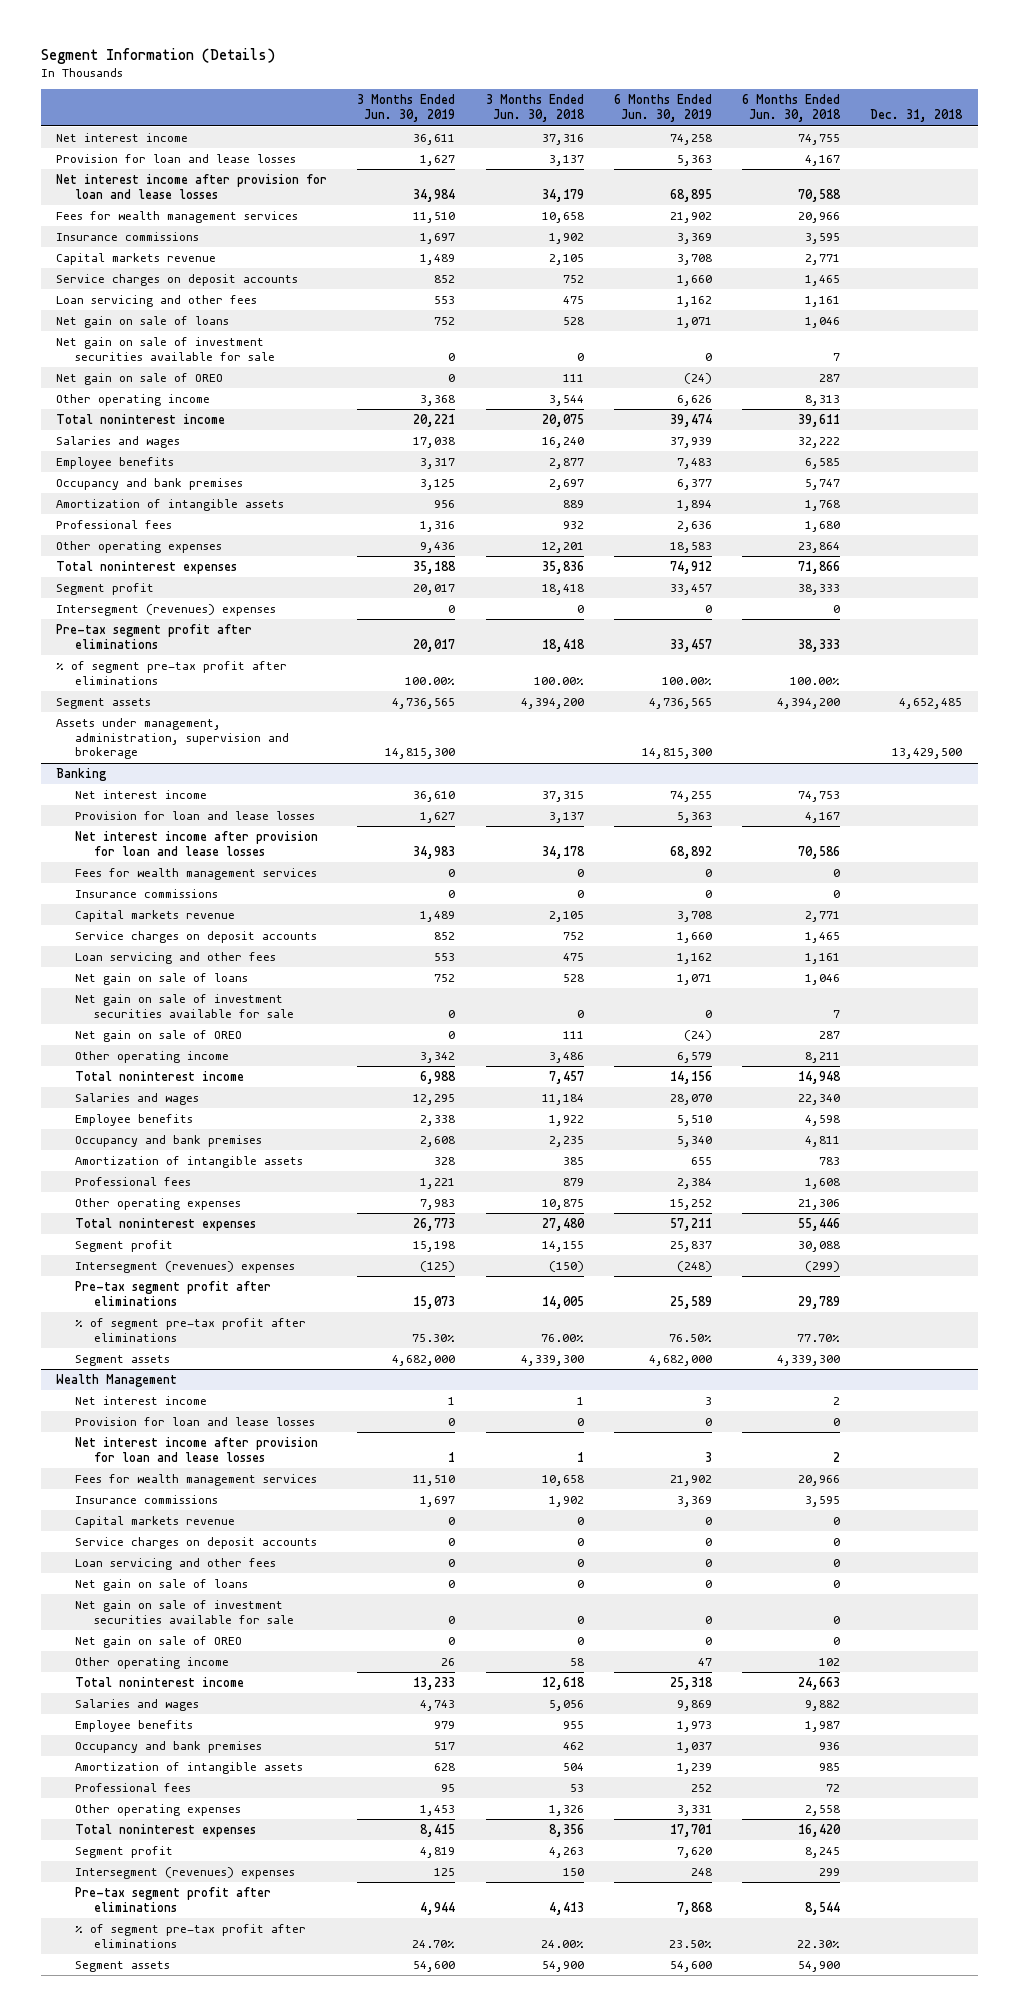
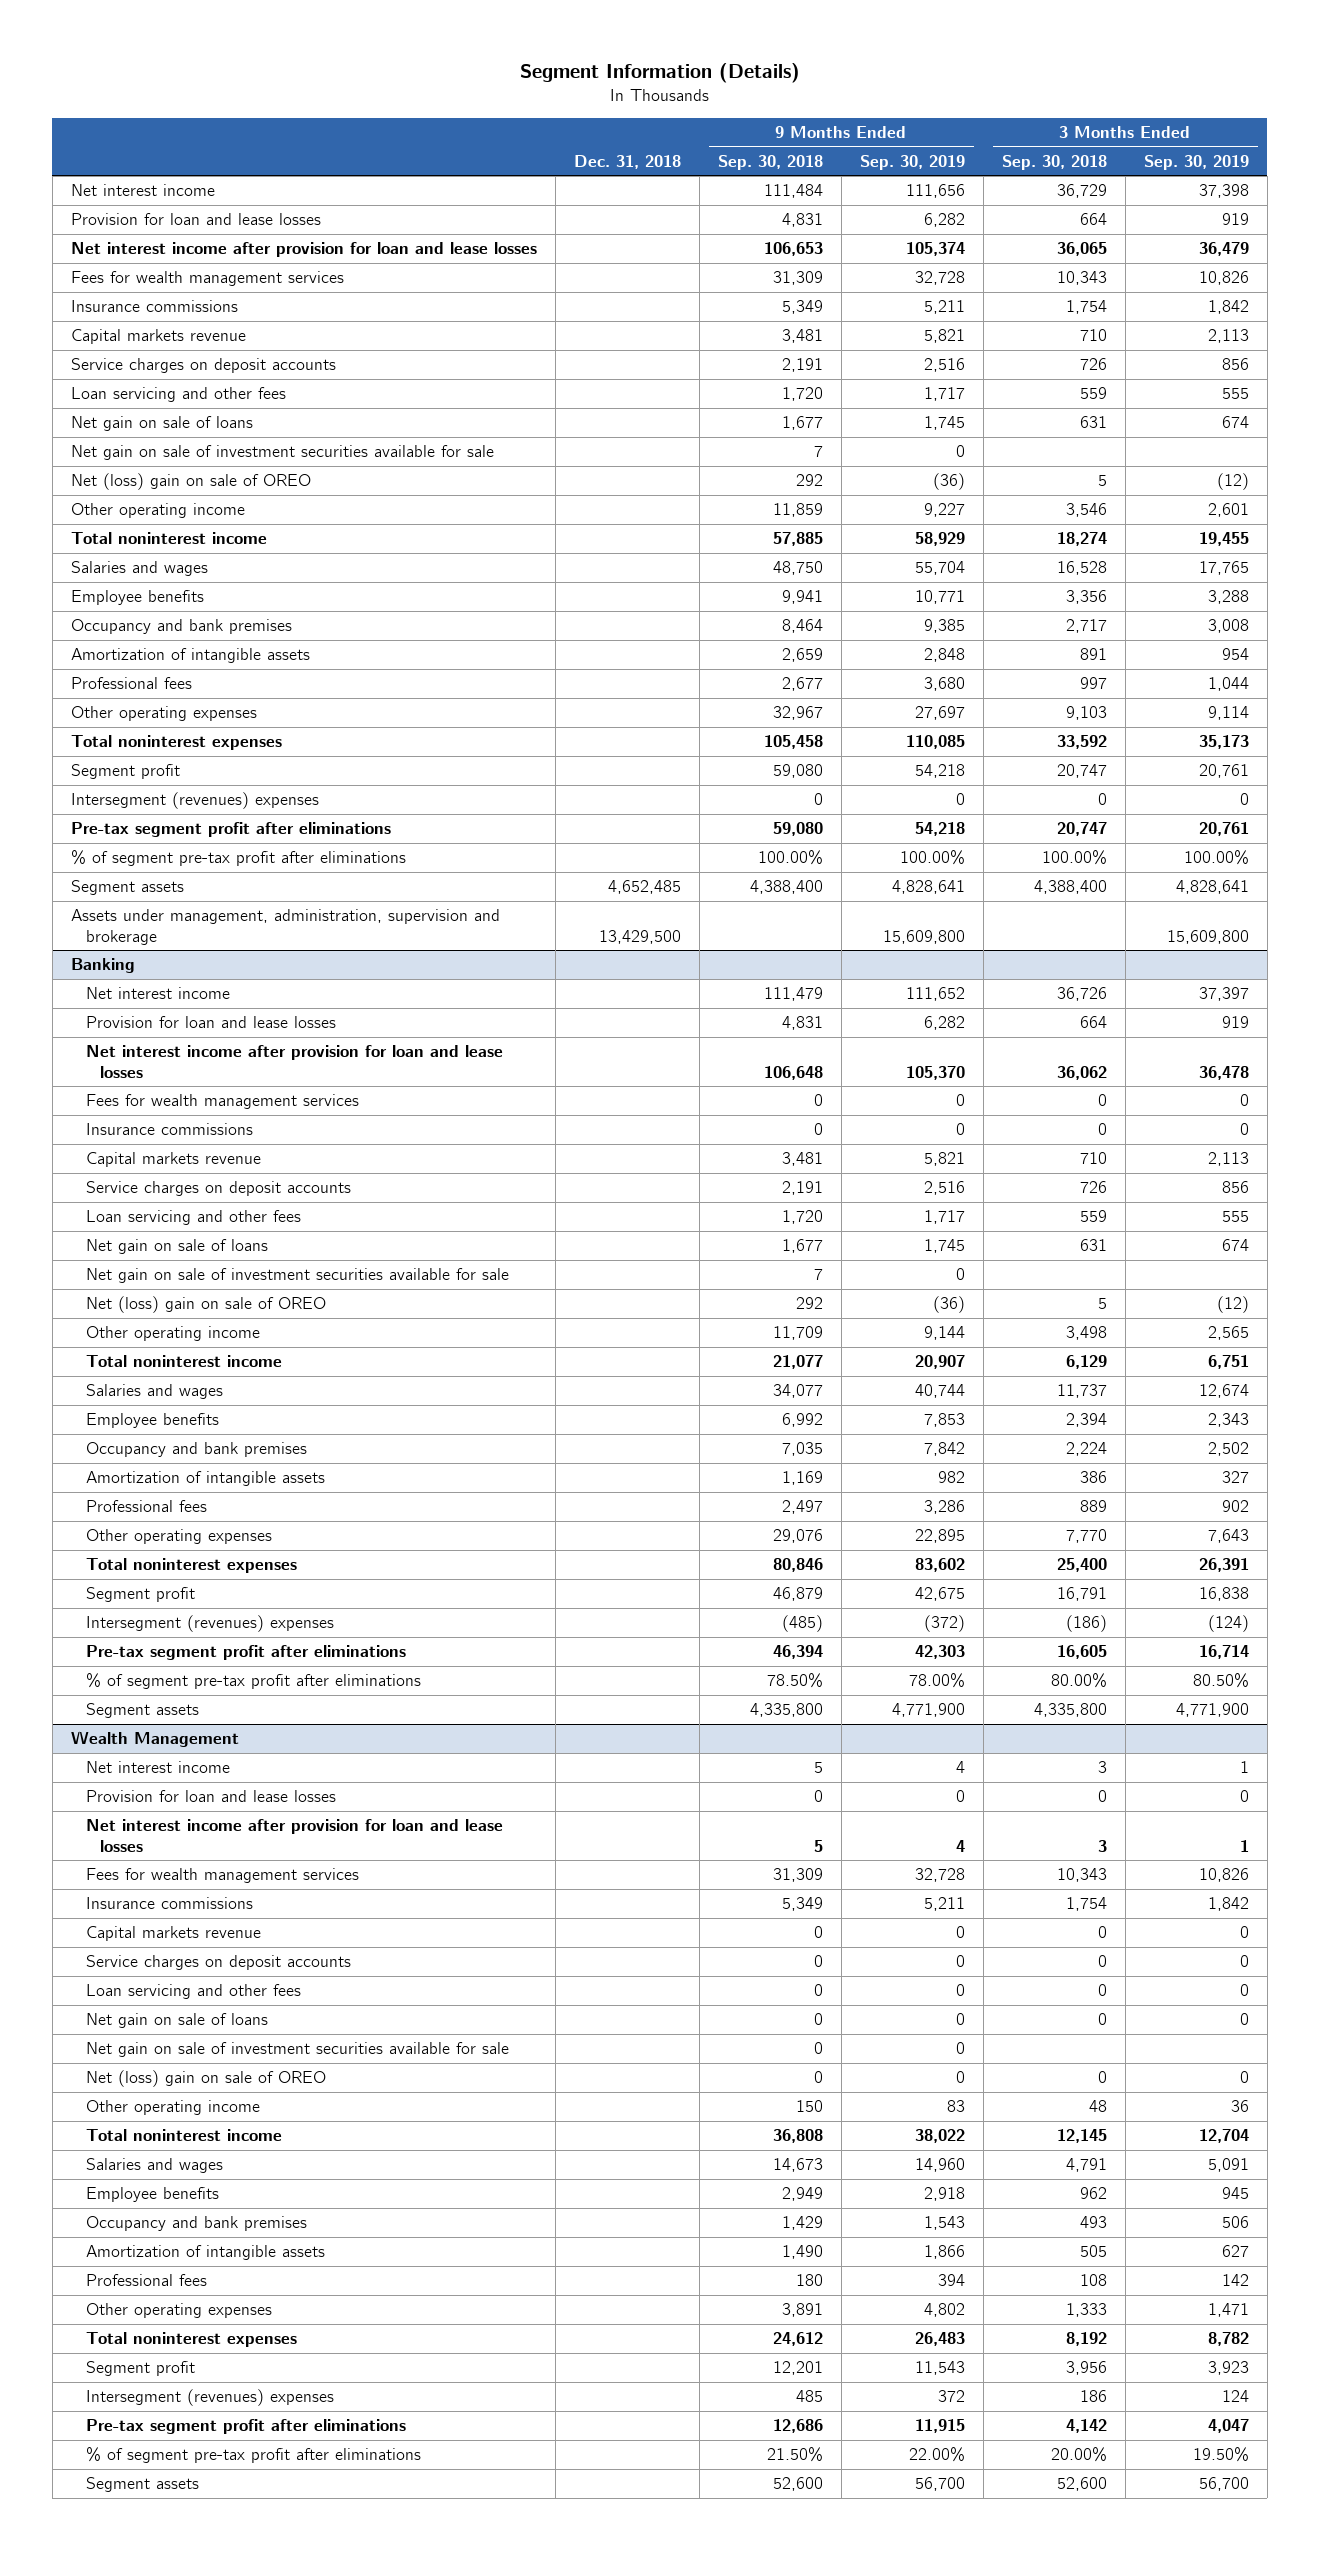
- | 3 Months Ended Jun. 30, 2019 | 3 Months Ended Jun. 30, 2018 | 6 Months Ended Jun. 30, 2019 | 6 Months Ended Jun. 30, 2018 | Dec. 31, 2018
+ | Dec. 31, 2018 | 9 Months Ended Sep. 30, 2018 | 9 Months Ended Sep. 30, 2019 | 3 Months Ended Sep. 30, 2018 | 3 Months Ended Sep. 30, 2019
- Net gain on sale of OREO | 0 | 111 | (24) | 287 |
+ Net (loss) gain on sale of OREO | | 292 | (36) | 5 | (12)
@ Banking
- Net gain on sale of OREO | 0 | 111 | (24) | 287 |
+ Net (loss) gain on sale of OREO | | 292 | (36) | 5 | (12)
@ Wealth Management
- Net gain on sale of OREO | 0 | 0 | 0 | 0 |
+ Net (loss) gain on sale of OREO | | 0 | 0 | 0 | 0

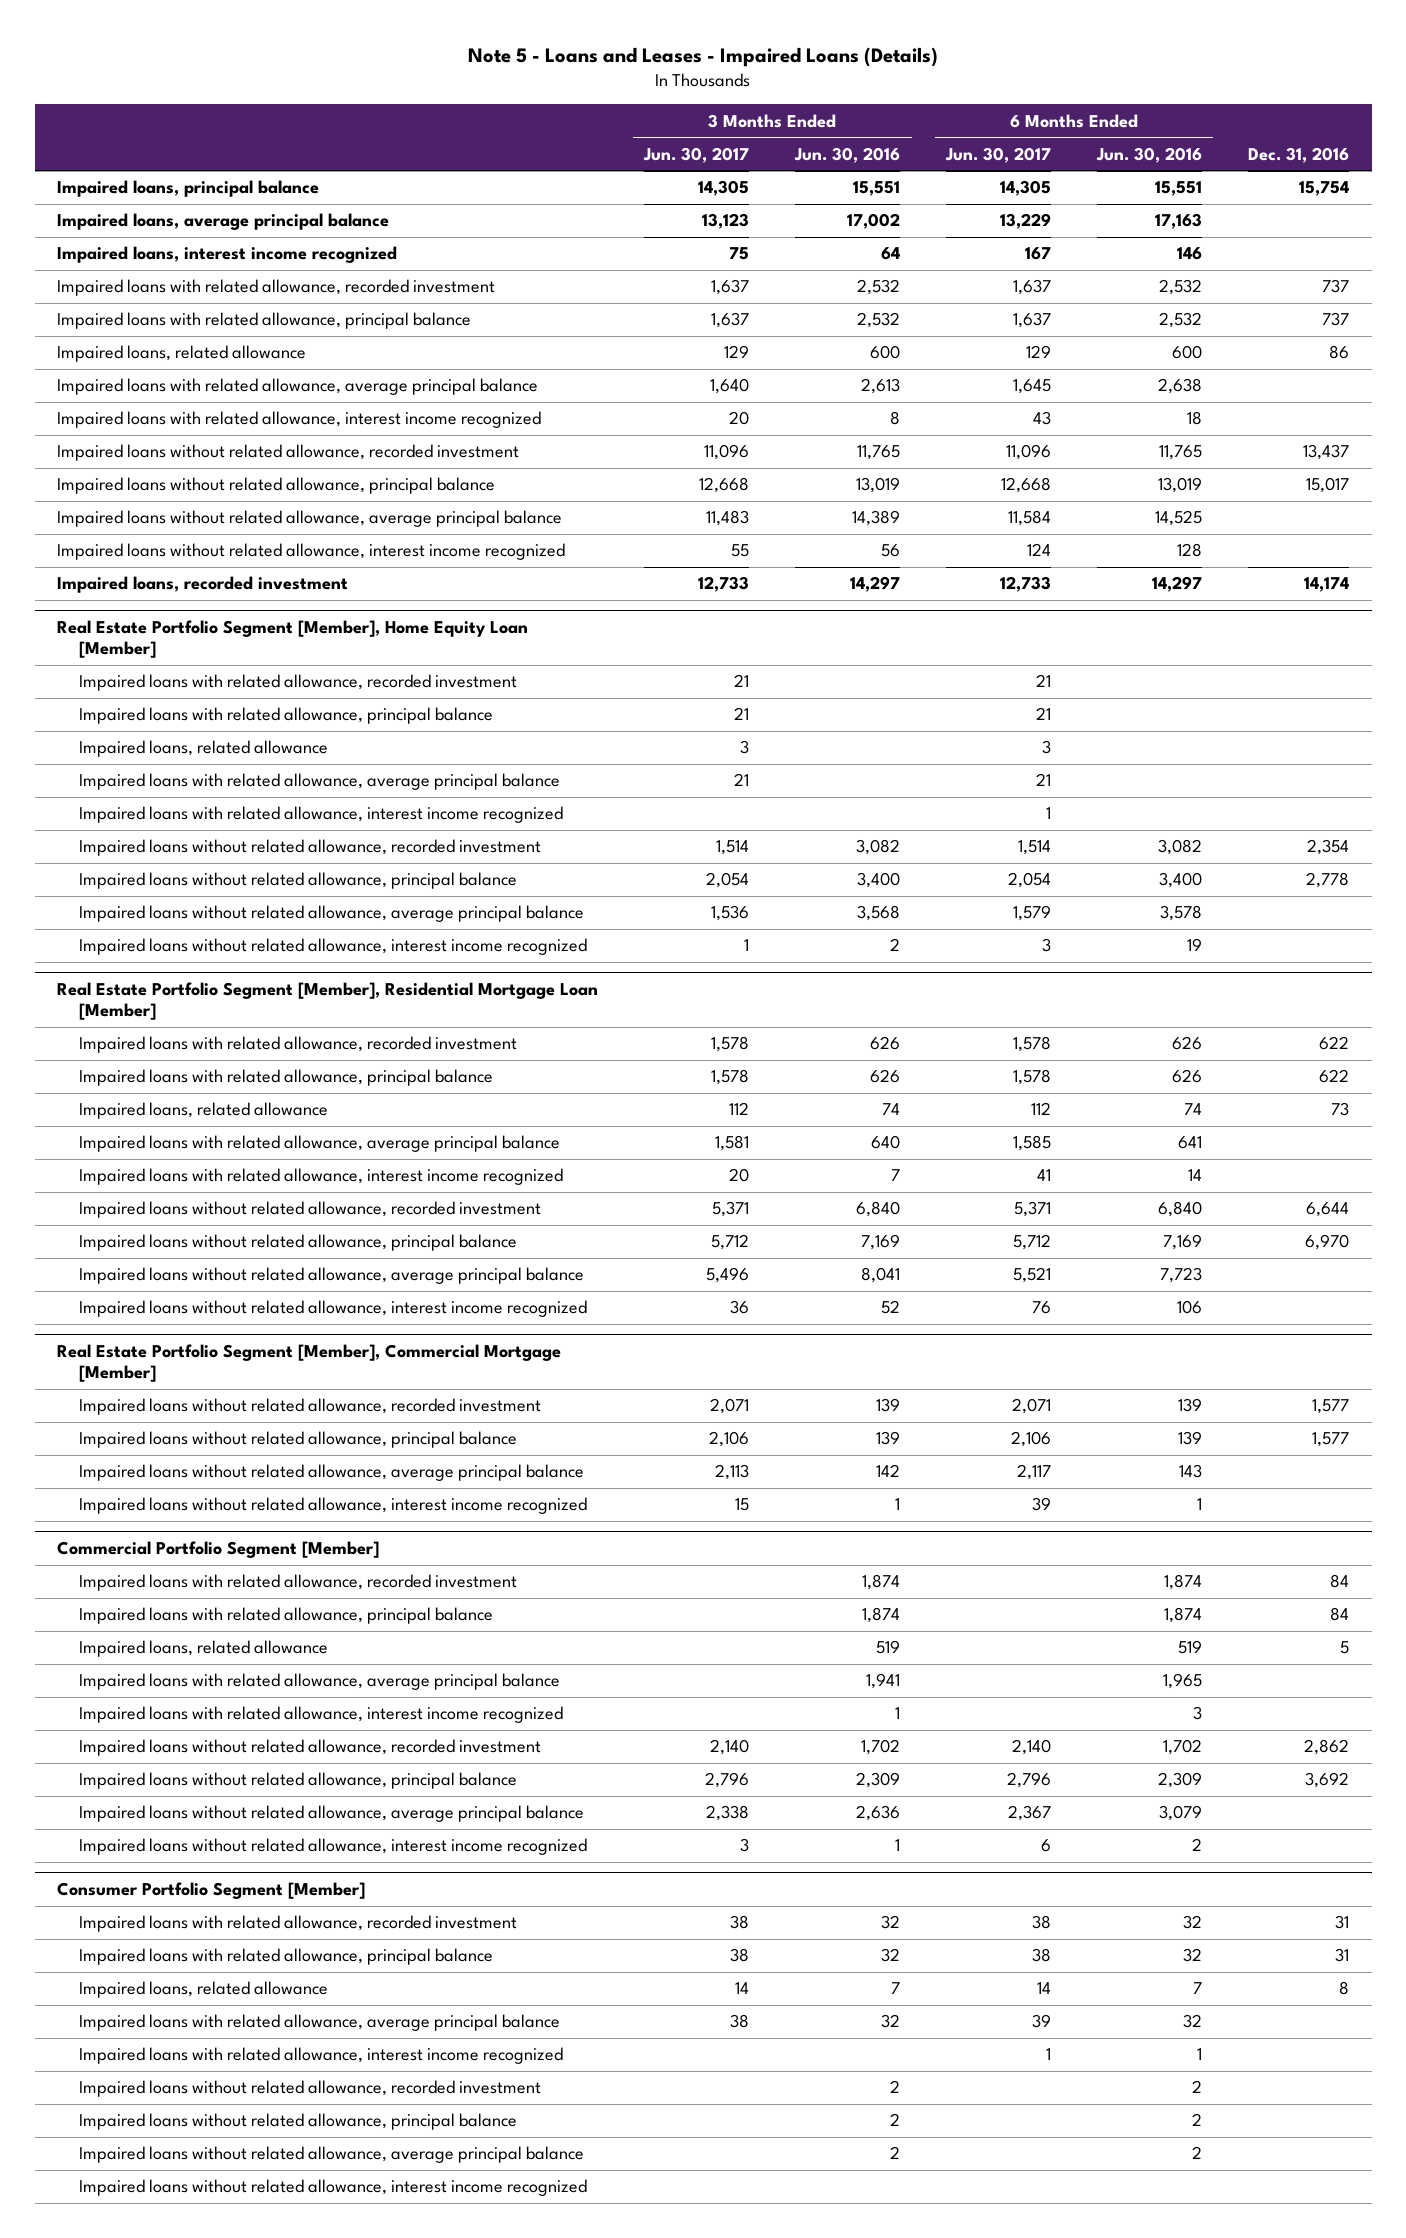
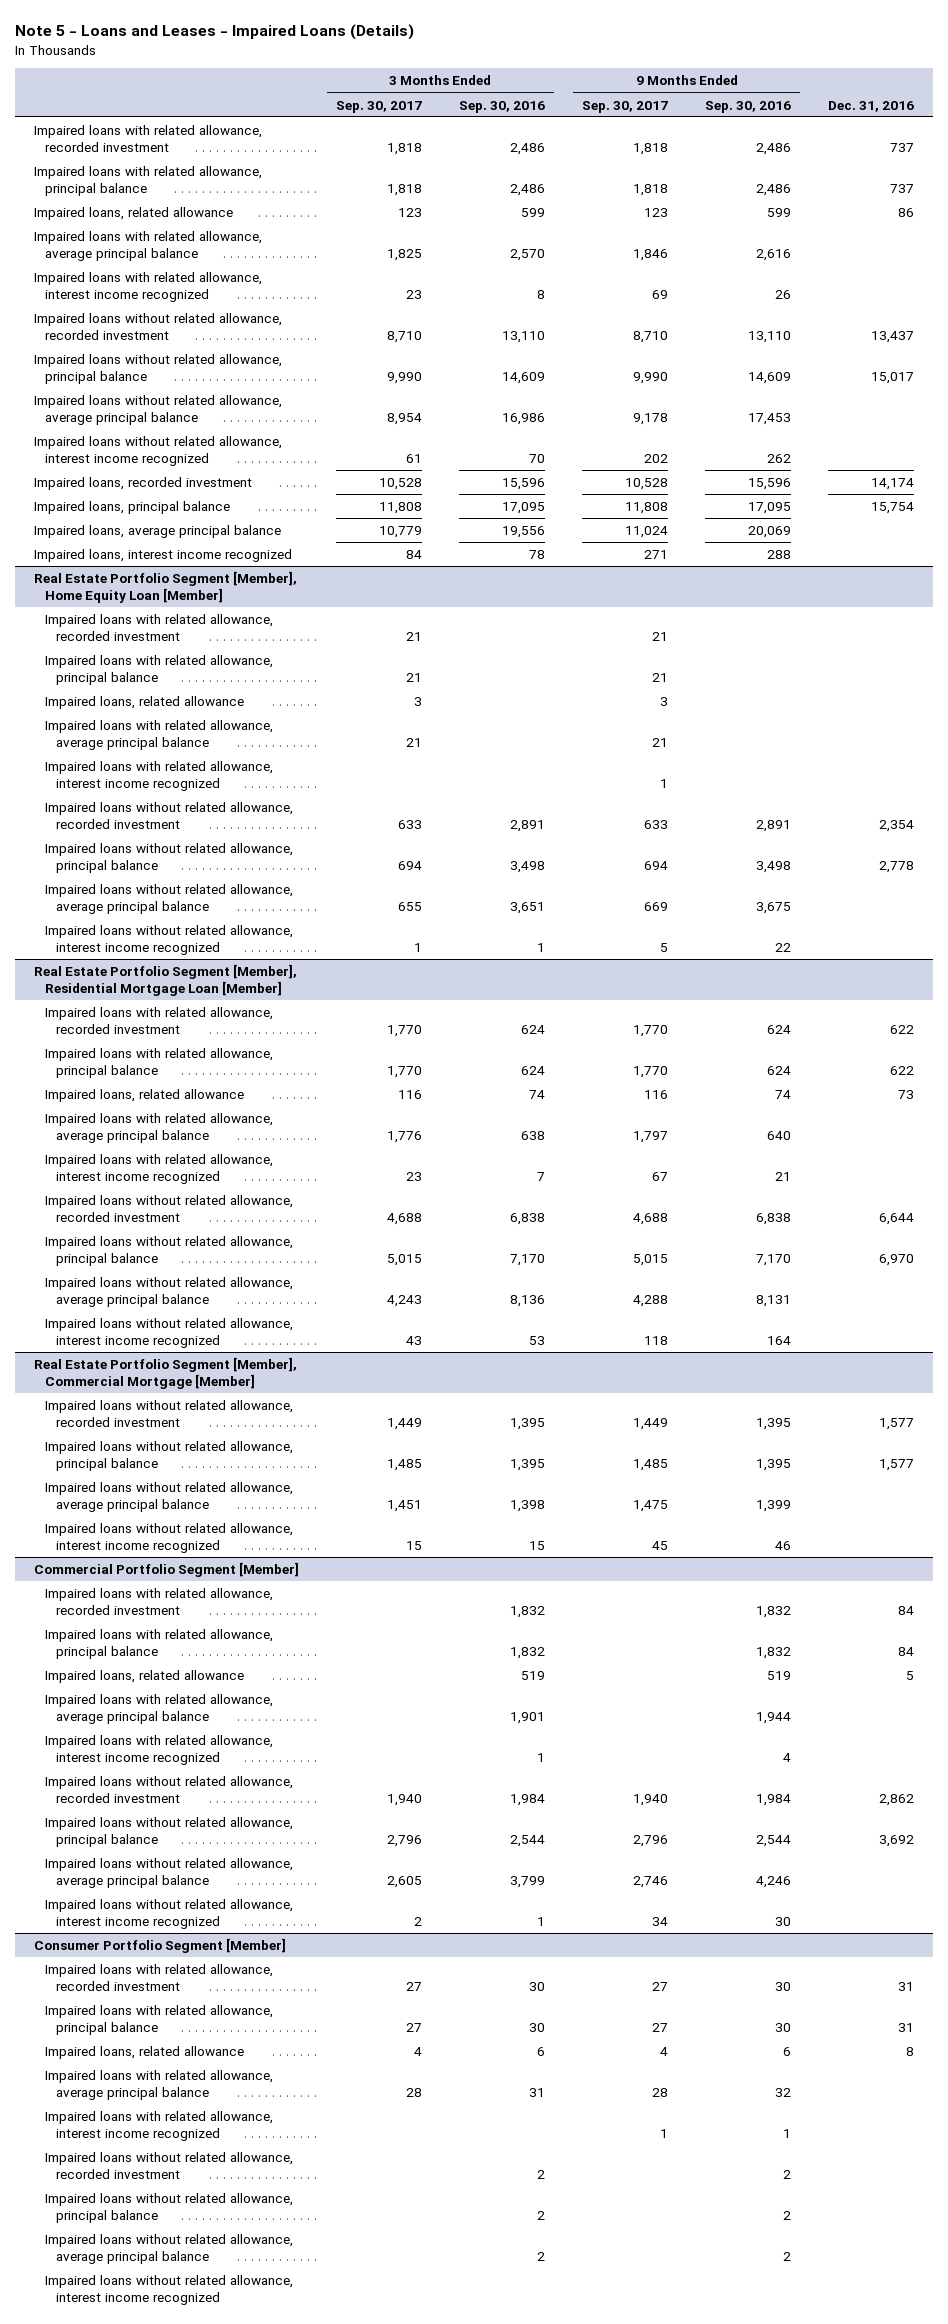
- | 3 Months Ended Jun. 30, 2017 | 3 Months Ended Jun. 30, 2016 | 6 Months Ended Jun. 30, 2017 | 6 Months Ended Jun. 30, 2016 | Dec. 31, 2016
+ | 3 Months Ended Sep. 30, 2017 | 3 Months Ended Sep. 30, 2016 | 9 Months Ended Sep. 30, 2017 | 9 Months Ended Sep. 30, 2016 | Dec. 31, 2016
moved down: Impaired loans, principal balance | 11,808 | 17,095 | 11,808 | 17,095 | 15,754
moved down: Impaired loans, average principal balance | 10,779 | 19,556 | 11,024 | 20,069 |
moved down: Impaired loans, interest income recognized | 84 | 78 | 271 | 288 |

